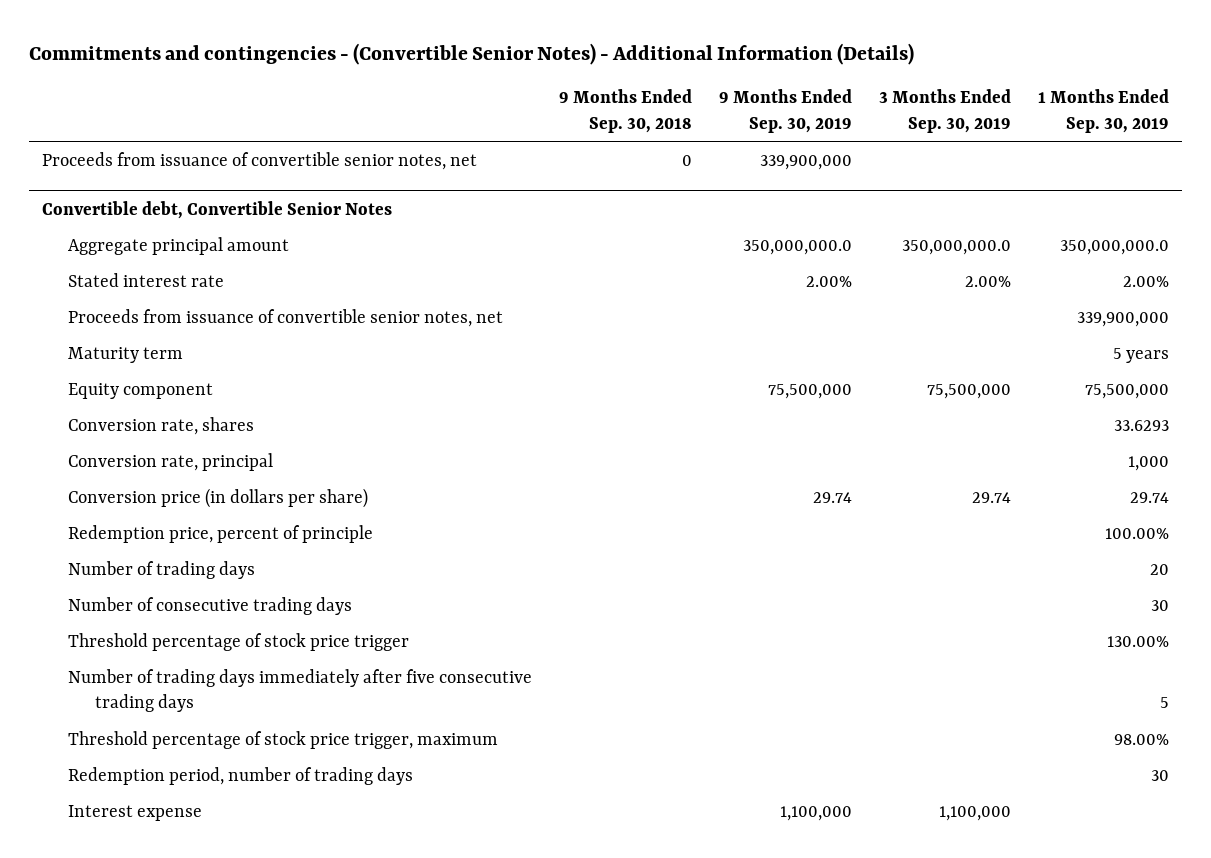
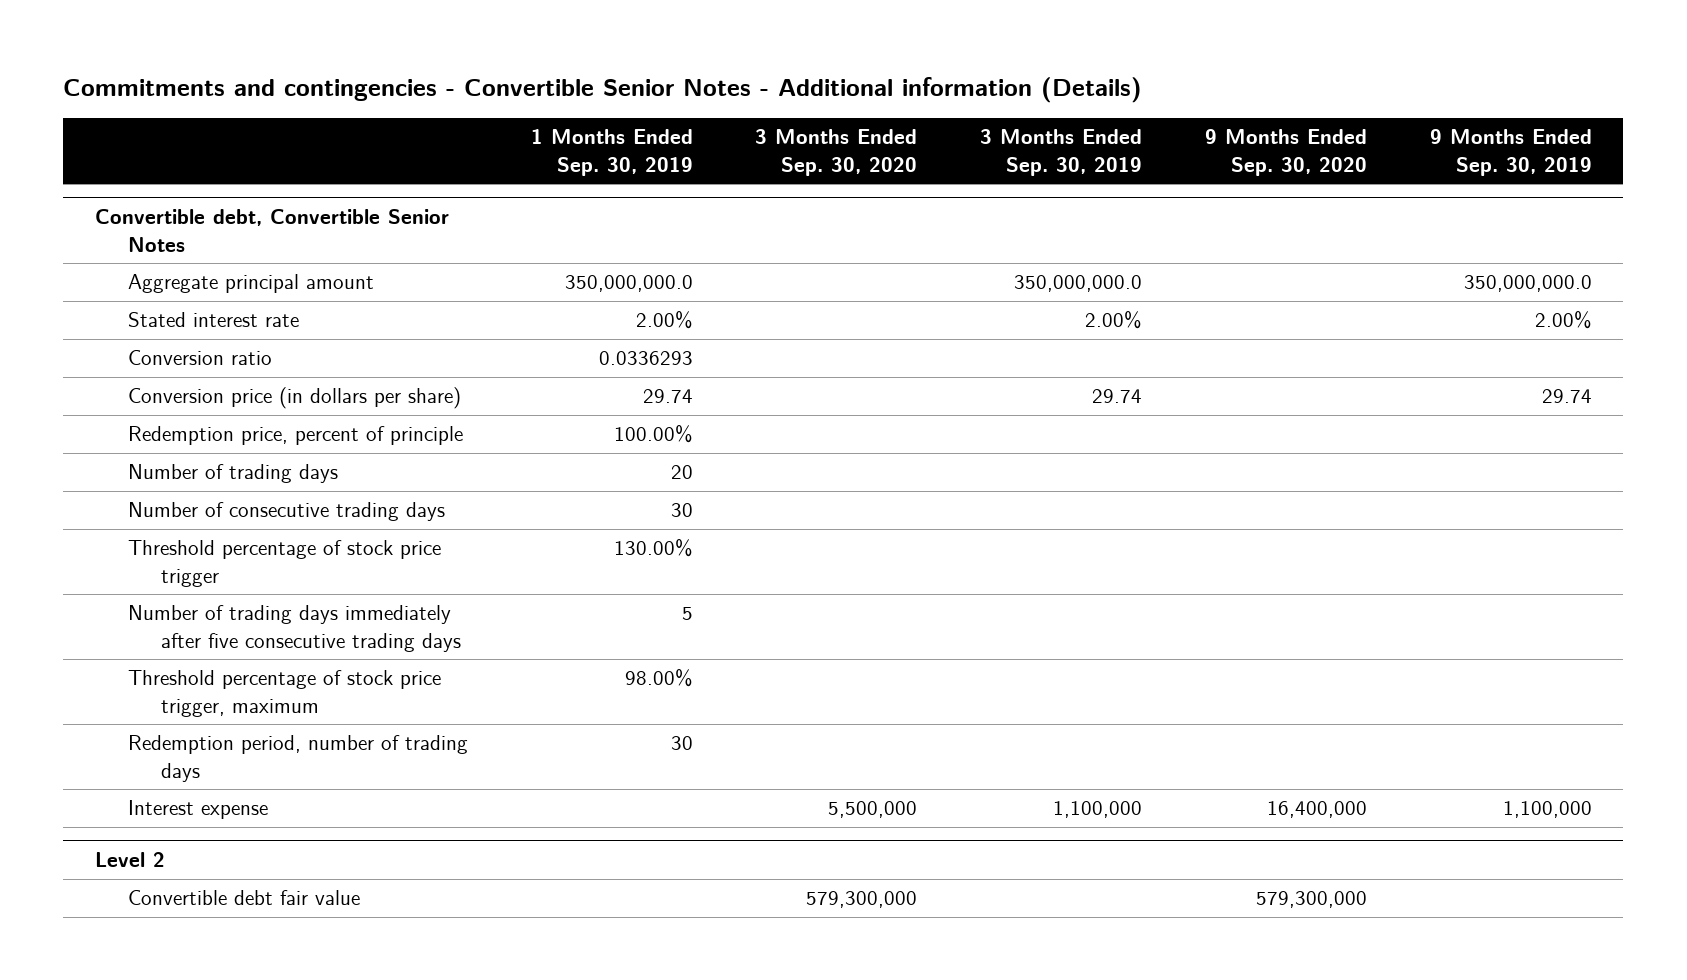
- Commitments and contingencies - (Convertible Senior Notes) - Additional Information (Details)
+ Commitments and contingencies - Convertible Senior Notes - Additional information (Details)
- | 9 Months Ended Sep. 30, 2018 | 9 Months Ended Sep. 30, 2019 | 3 Months Ended Sep. 30, 2019 | 1 Months Ended Sep. 30, 2019
+ | 1 Months Ended Sep. 30, 2019 | 3 Months Ended Sep. 30, 2020 | 3 Months Ended Sep. 30, 2019 | 9 Months Ended Sep. 30, 2020 | 9 Months Ended Sep. 30, 2019
- Proceeds from issuance of convertible senior notes, net | 0 | 339,900,000 | |
@ Convertible debt, Convertible Senior Notes
- Proceeds from issuance of convertible senior notes, net | | | | 339,900,000
- Maturity term | | | | 5 years
- Equity component | | 75,500,000 | 75,500,000 | 75,500,000
- Conversion rate, shares | | | | 33.6293
- Conversion rate, principal | | | | 1,000
+ Conversion ratio | 0.0336293 | | | |
+ Level 2
+ Convertible debt fair value | | 579,300,000 | | 579,300,000 |

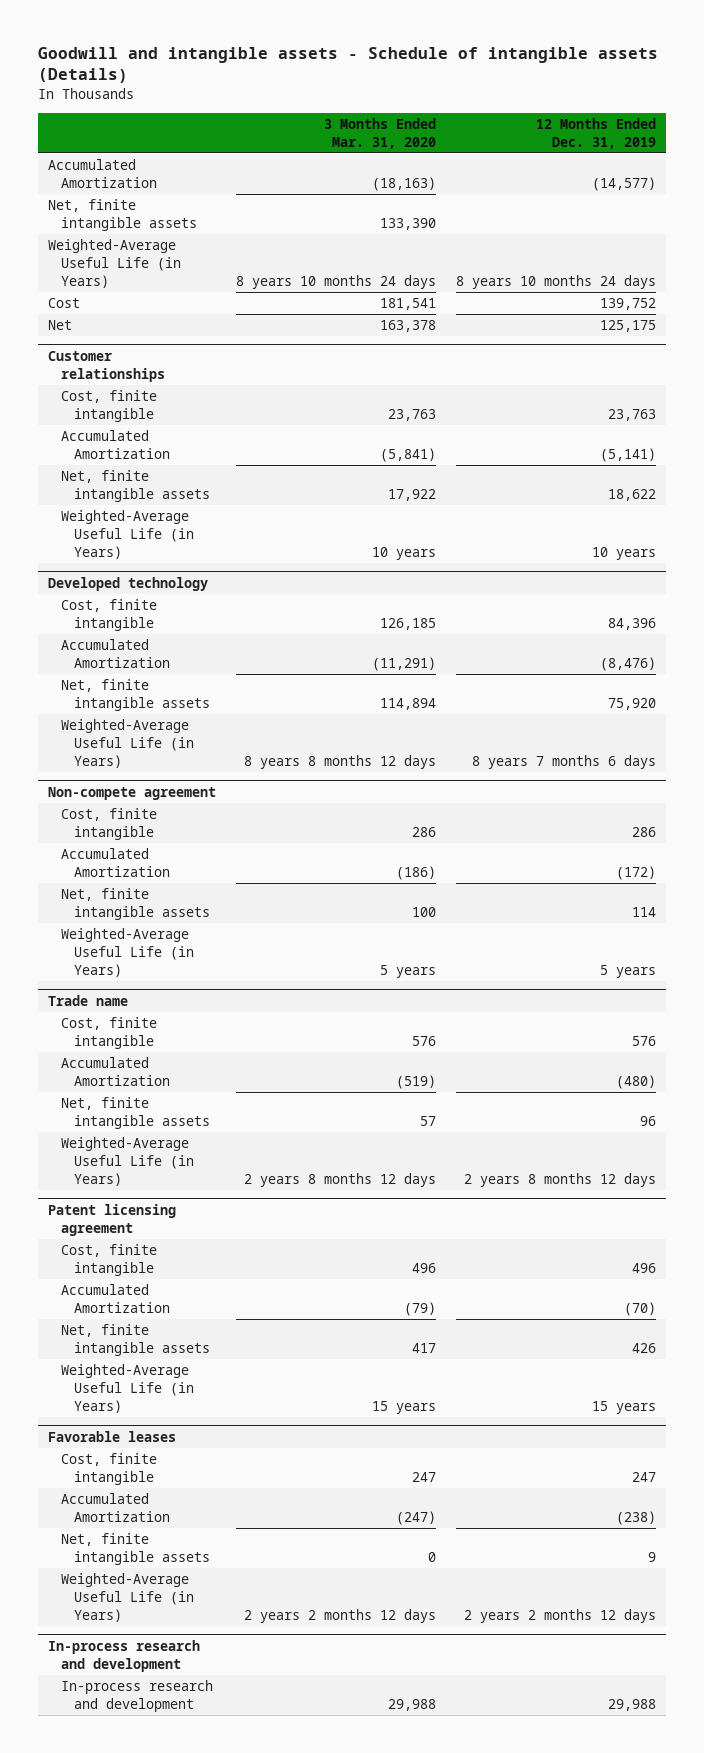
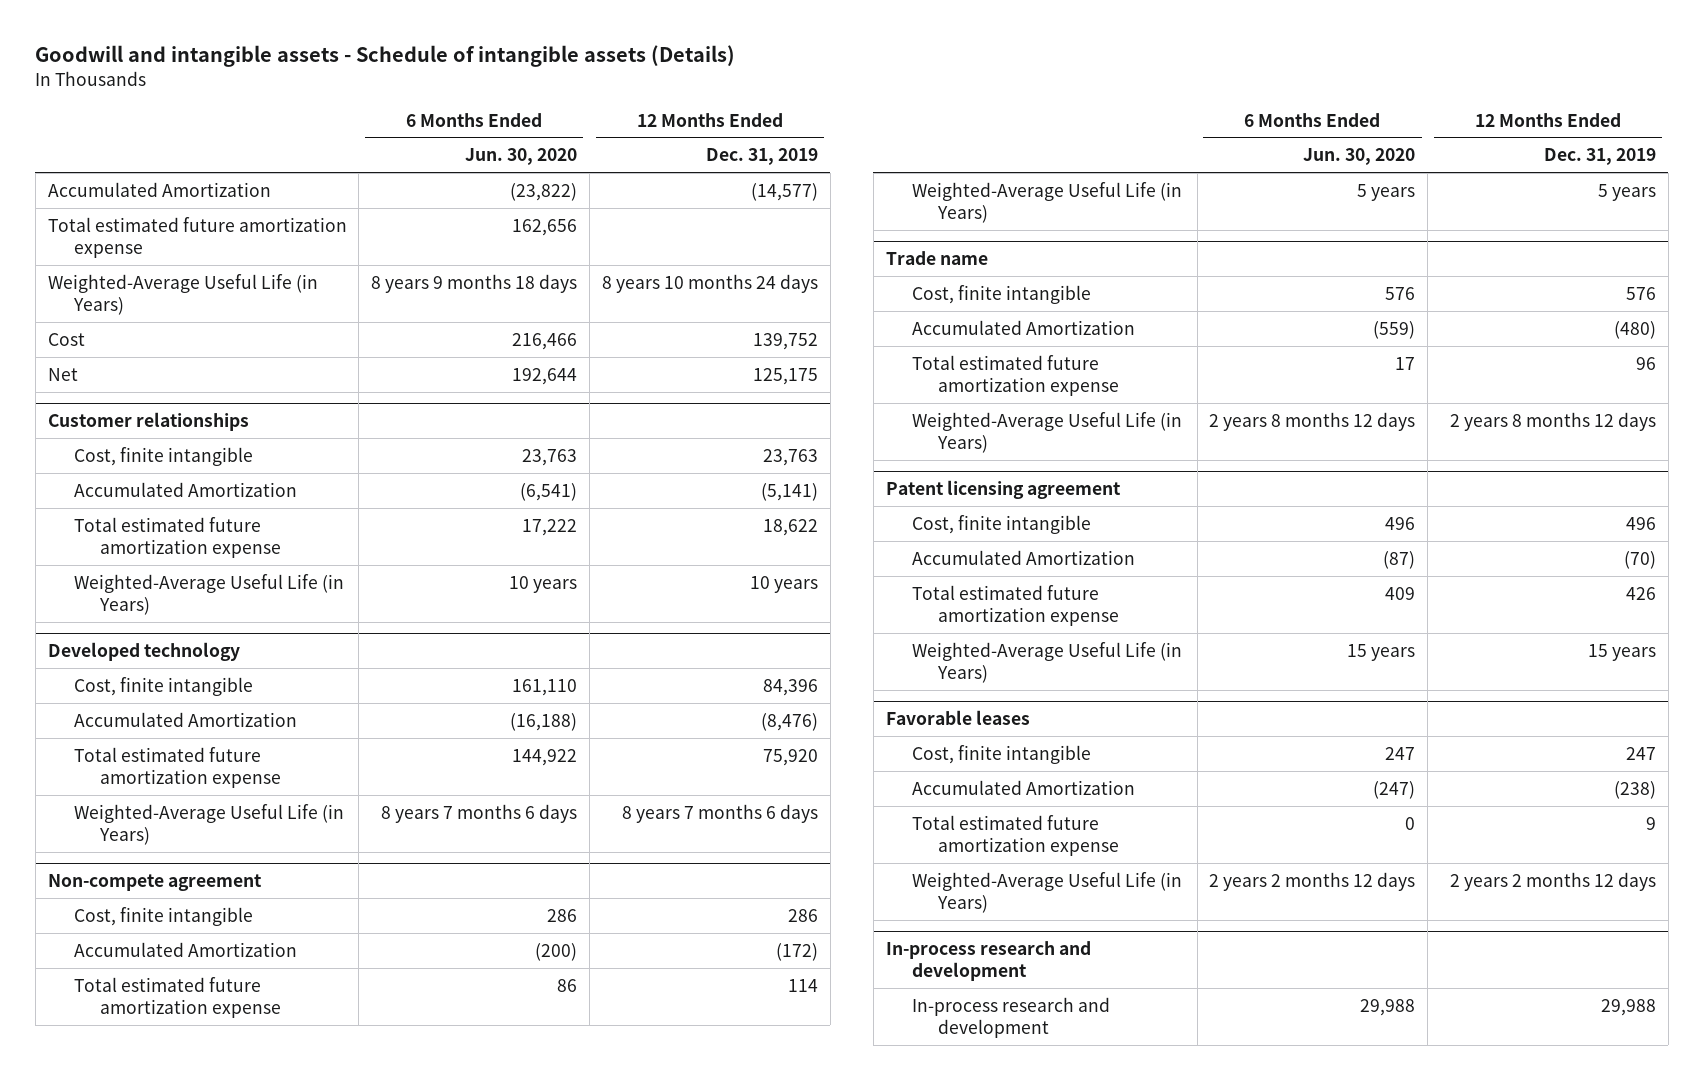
- | 3 Months Ended Mar. 31, 2020 | 12 Months Ended Dec. 31, 2019
+ | 6 Months Ended Jun. 30, 2020 | 12 Months Ended Dec. 31, 2019
- Net, finite intangible assets | 133,390 |
+ Total estimated future amortization expense | 162,656 |
@ Customer relationships
- Net, finite intangible assets | 17,922 | 18,622
+ Total estimated future amortization expense | 17,222 | 18,622
@ Developed technology
- Net, finite intangible assets | 114,894 | 75,920
+ Total estimated future amortization expense | 144,922 | 75,920
@ Non-compete agreement
- Net, finite intangible assets | 100 | 114
+ Total estimated future amortization expense | 86 | 114
@ Trade name
- Net, finite intangible assets | 57 | 96
+ Total estimated future amortization expense | 17 | 96
@ Patent licensing agreement
- Net, finite intangible assets | 417 | 426
+ Total estimated future amortization expense | 409 | 426
@ Favorable leases
- Net, finite intangible assets | 0 | 9
+ Total estimated future amortization expense | 0 | 9

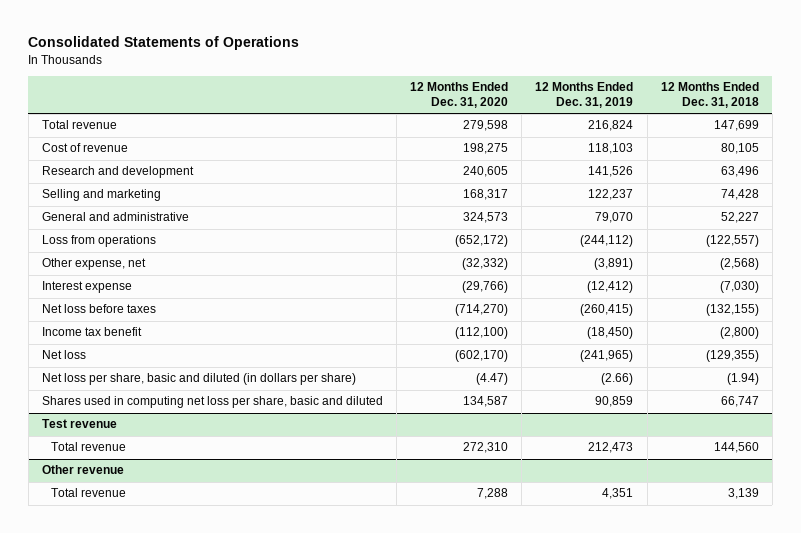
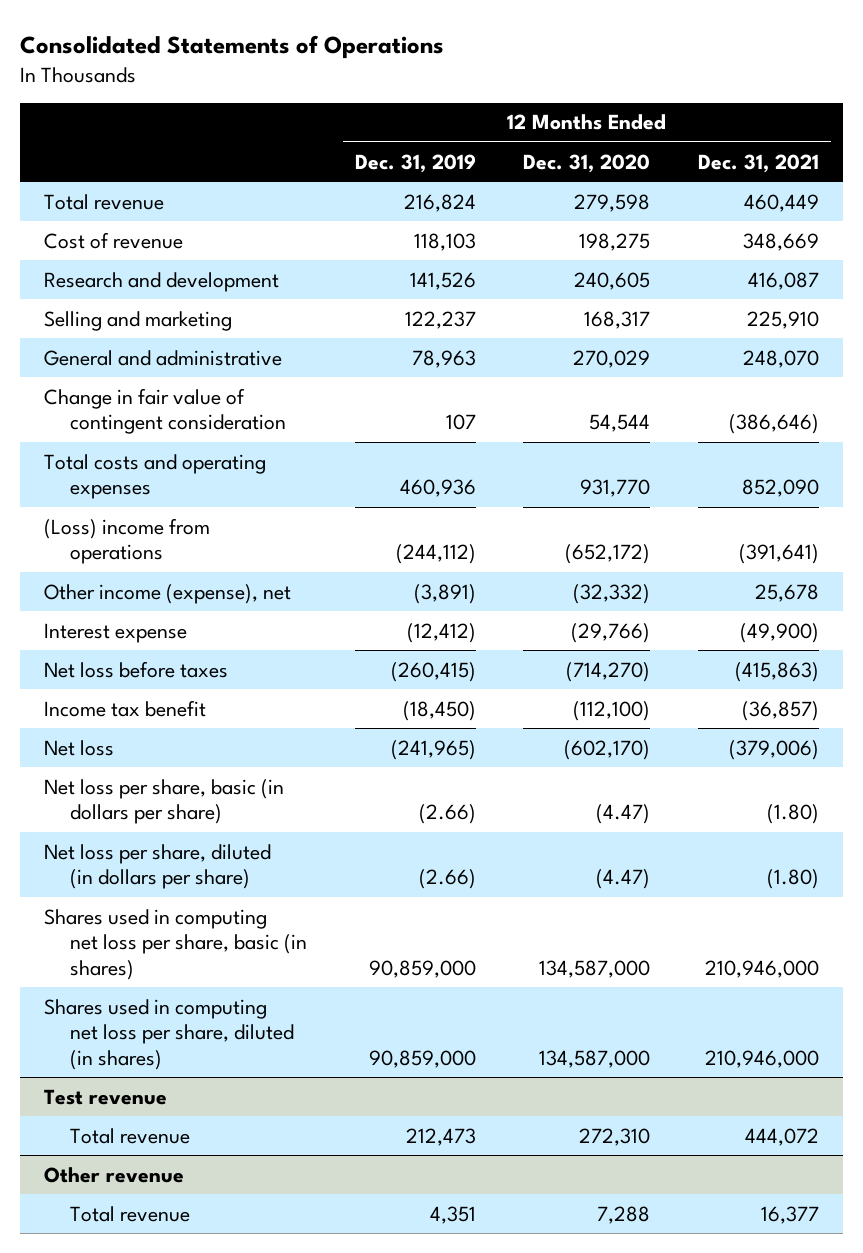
- | 12 Months Ended Dec. 31, 2020 | 12 Months Ended Dec. 31, 2019 | 12 Months Ended Dec. 31, 2018
+ | 12 Months Ended Dec. 31, 2019 | 12 Months Ended Dec. 31, 2020 | 12 Months Ended Dec. 31, 2021
- General and administrative | 324,573 | 79,070 | 52,227
- Loss from operations | (652,172) | (244,112) | (122,557)
- Other expense, net | (32,332) | (3,891) | (2,568)
+ General and administrative | 78,963 | 270,029 | 248,070
+ Change in fair value of contingent consideration | 107 | 54,544 | (386,646)
+ Total costs and operating expenses | 460,936 | 931,770 | 852,090
+ (Loss) income from operations | (244,112) | (652,172) | (391,641)
+ Other income (expense), net | (3,891) | (32,332) | 25,678
- Net loss per share, basic and diluted (in dollars per share) | (4.47) | (2.66) | (1.94)
- Shares used in computing net loss per share, basic and diluted | 134,587 | 90,859 | 66,747
+ Net loss per share, basic (in dollars per share) | (2.66) | (4.47) | (1.80)
+ Net loss per share, diluted (in dollars per share) | (2.66) | (4.47) | (1.80)
+ Shares used in computing net loss per share, basic (in shares) | 90,859,000 | 134,587,000 | 210,946,000
+ Shares used in computing net loss per share, diluted (in shares) | 90,859,000 | 134,587,000 | 210,946,000

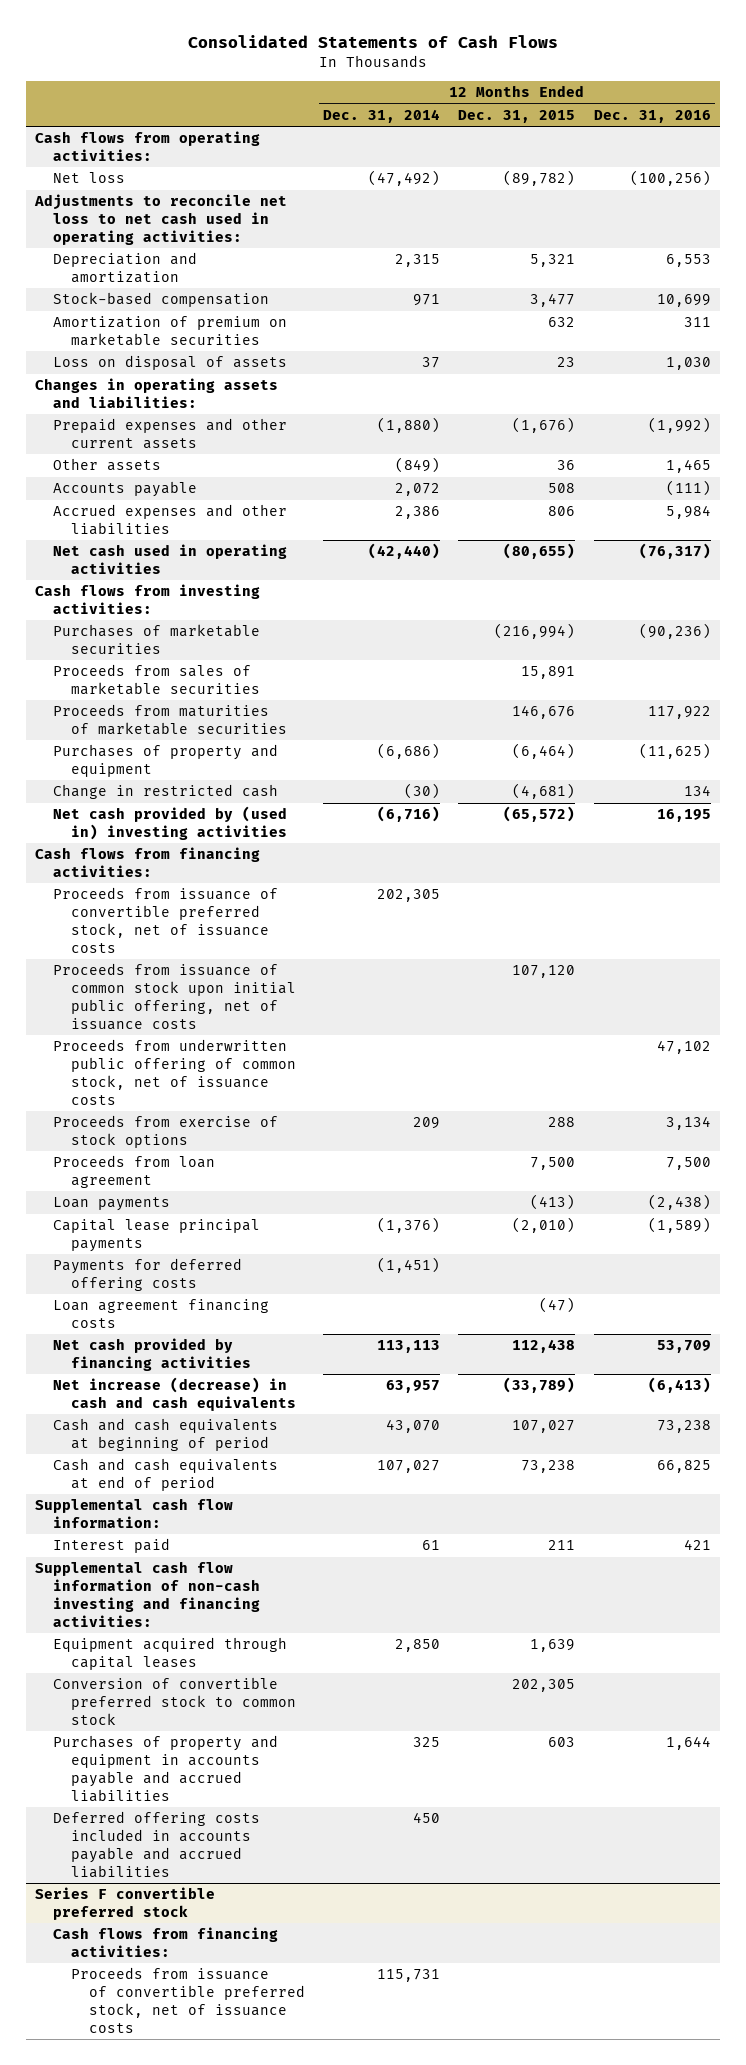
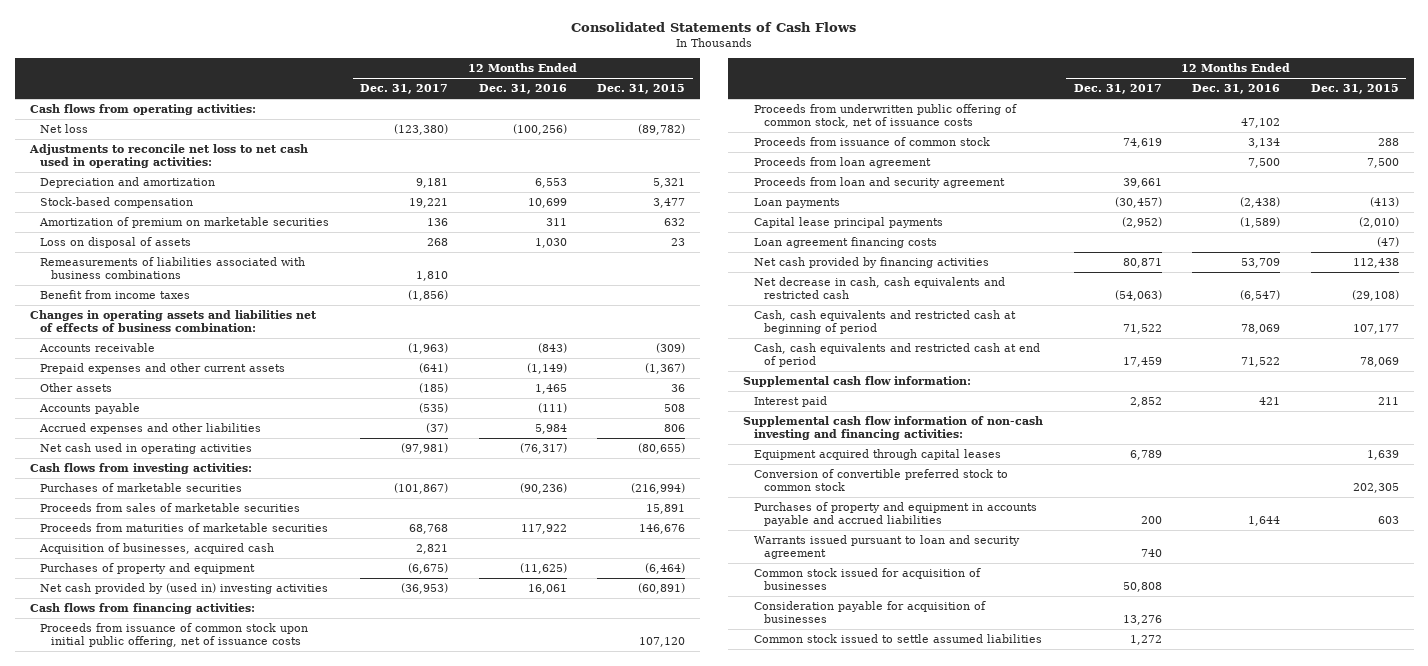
- | 12 Months Ended Dec. 31, 2014 | 12 Months Ended Dec. 31, 2015 | 12 Months Ended Dec. 31, 2016
+ | 12 Months Ended Dec. 31, 2017 | 12 Months Ended Dec. 31, 2016 | 12 Months Ended Dec. 31, 2015
- Changes in operating assets and liabilities:
- Prepaid expenses and other current assets | (1,880) | (1,676) | (1,992)
+ Remeasurements of liabilities associated with business combinations | 1,810 | |
+ Benefit from income taxes | (1,856) | |
+ Changes in operating assets and liabilities net of effects of business combination:
+ Accounts receivable | (1,963) | (843) | (309)
+ Prepaid expenses and other current assets | (641) | (1,149) | (1,367)
+ Acquisition of businesses, acquired cash | 2,821 | |
- Change in restricted cash | (30) | (4,681) | 134
- Net cash provided by (used in) investing activities | (6,716) | (65,572) | 16,195
+ Net cash provided by (used in) investing activities | (36,953) | 16,061 | (60,891)
- Proceeds from issuance of convertible preferred stock, net of issuance costs | 202,305 | |
- Proceeds from exercise of stock options | 209 | 288 | 3,134
+ Proceeds from issuance of common stock | 74,619 | 3,134 | 288
+ Proceeds from loan and security agreement | 39,661 | |
- Payments for deferred offering costs | (1,451) | |
- Net increase (decrease) in cash and cash equivalents | 63,957 | (33,789) | (6,413)
- Cash and cash equivalents at beginning of period | 43,070 | 107,027 | 73,238
- Cash and cash equivalents at end of period | 107,027 | 73,238 | 66,825
+ Net decrease in cash, cash equivalents and restricted cash | (54,063) | (6,547) | (29,108)
+ Cash, cash equivalents and restricted cash at beginning of period | 71,522 | 78,069 | 107,177
+ Cash, cash equivalents and restricted cash at end of period | 17,459 | 71,522 | 78,069
- Deferred offering costs included in accounts payable and accrued liabilities | 450 | |
- Series F convertible preferred stock
- Cash flows from financing activities:
- Proceeds from issuance of convertible preferred stock, net of issuance costs | 115,731 | |
+ Warrants issued pursuant to loan and security agreement | 740 | |
+ Common stock issued for acquisition of businesses | 50,808 | |
+ Consideration payable for acquisition of businesses | 13,276 | |
+ Common stock issued to settle assumed liabilities | 1,272 | |

